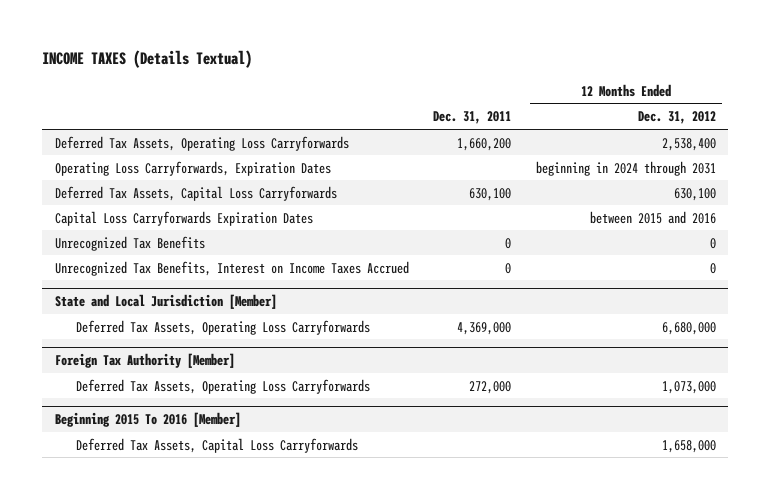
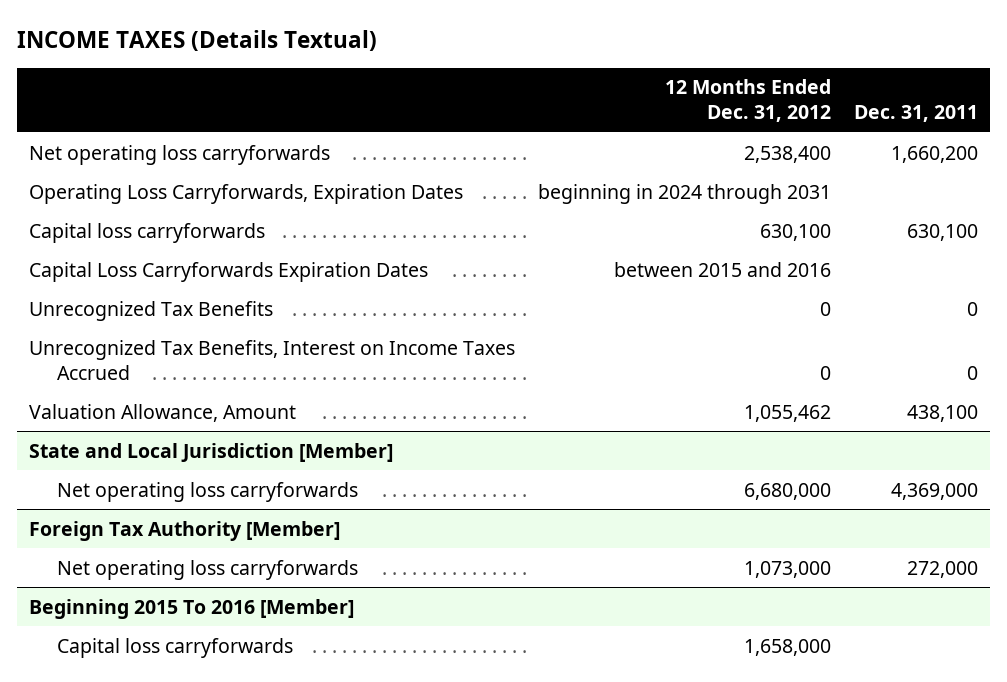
- | Dec. 31, 2011 | 12 Months Ended Dec. 31, 2012
+ | 12 Months Ended Dec. 31, 2012 | Dec. 31, 2011
- Deferred Tax Assets, Operating Loss Carryforwards | 1,660,200 | 2,538,400
+ Net operating loss carryforwards | 2,538,400 | 1,660,200
- Deferred Tax Assets, Capital Loss Carryforwards | 630,100 | 630,100
+ Capital loss carryforwards | 630,100 | 630,100
+ Valuation Allowance, Amount | 1,055,462 | 438,100
@ State and Local Jurisdiction [Member]
- Deferred Tax Assets, Operating Loss Carryforwards | 4,369,000 | 6,680,000
+ Net operating loss carryforwards | 6,680,000 | 4,369,000
@ Foreign Tax Authority [Member]
- Deferred Tax Assets, Operating Loss Carryforwards | 272,000 | 1,073,000
+ Net operating loss carryforwards | 1,073,000 | 272,000
@ Beginning 2015 To 2016 [Member]
- Deferred Tax Assets, Capital Loss Carryforwards | | 1,658,000
+ Capital loss carryforwards | 1,658,000 |

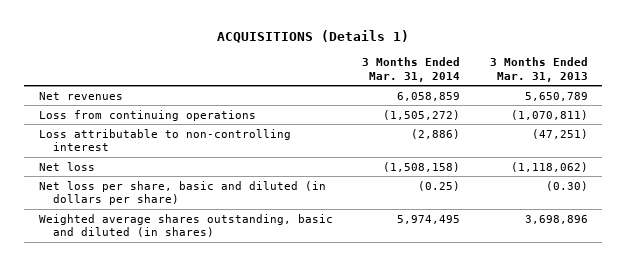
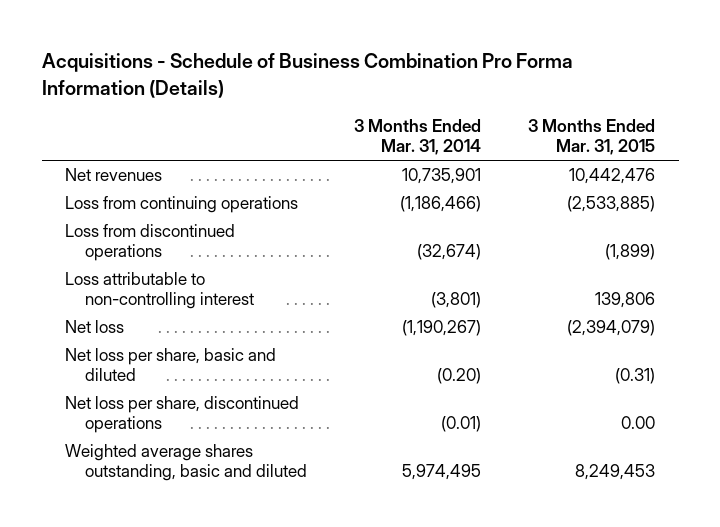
- ACQUISITIONS (Details 1)
+ Acquisitions - Schedule of Business Combination Pro Forma Information (Details)
- | 3 Months Ended Mar. 31, 2014 | 3 Months Ended Mar. 31, 2013
+ | 3 Months Ended Mar. 31, 2014 | 3 Months Ended Mar. 31, 2015
- Net revenues | 6,058,859 | 5,650,789
- Loss from continuing operations | (1,505,272) | (1,070,811)
- Loss attributable to non-controlling interest | (2,886) | (47,251)
- Net loss | (1,508,158) | (1,118,062)
- Net loss per share, basic and diluted (in dollars per share) | (0.25) | (0.30)
- Weighted average shares outstanding, basic and diluted (in shares) | 5,974,495 | 3,698,896
+ Net revenues | 10,735,901 | 10,442,476
+ Loss from continuing operations | (1,186,466) | (2,533,885)
+ Loss from discontinued operations | (32,674) | (1,899)
+ Loss attributable to non-controlling interest | (3,801) | 139,806
+ Net loss | (1,190,267) | (2,394,079)
+ Net loss per share, basic and diluted | (0.20) | (0.31)
+ Net loss per share, discontinued operations | (0.01) | 0.00
+ Weighted average shares outstanding, basic and diluted | 5,974,495 | 8,249,453

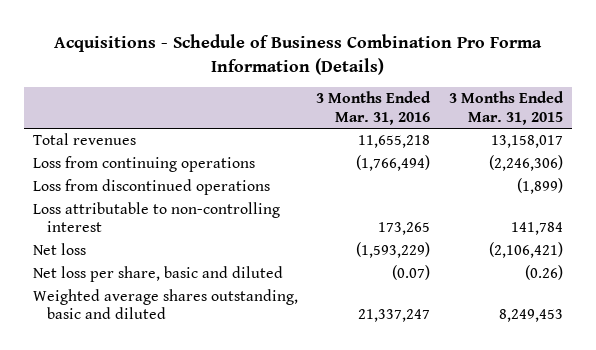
- | 3 Months Ended Mar. 31, 2014 | 3 Months Ended Mar. 31, 2015
+ | 3 Months Ended Mar. 31, 2016 | 3 Months Ended Mar. 31, 2015
- Net revenues | 10,735,901 | 10,442,476
- Loss from continuing operations | (1,186,466) | (2,533,885)
+ Total revenues | 11,655,218 | 13,158,017
+ Loss from continuing operations | (1,766,494) | (2,246,306)
- Loss attributable to non-controlling interest | (3,801) | 139,806
- Net loss | (1,190,267) | (2,394,079)
- Net loss per share, basic and diluted | (0.20) | (0.31)
- Net loss per share, discontinued operations | (0.01) | 0.00
+ Loss attributable to non-controlling interest | 173,265 | 141,784
+ Net loss | (1,593,229) | (2,106,421)
+ Net loss per share, basic and diluted | (0.07) | (0.26)

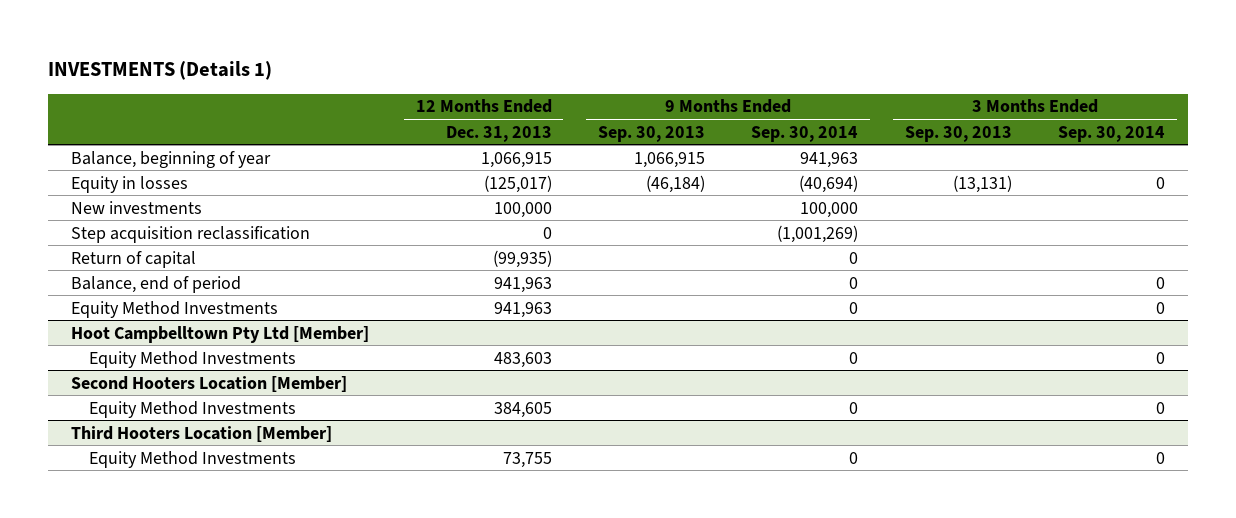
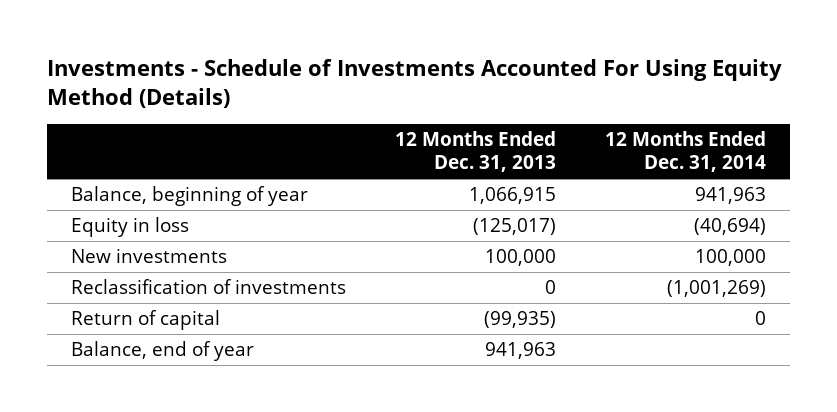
- INVESTMENTS (Details 1)
+ Investments - Schedule of Investments Accounted For Using Equity Method (Details)
- | 12 Months Ended Dec. 31, 2013 | 9 Months Ended Sep. 30, 2013 | 9 Months Ended Sep. 30, 2014 | 3 Months Ended Sep. 30, 2013 | 3 Months Ended Sep. 30, 2014
+ | 12 Months Ended Dec. 31, 2013 | 12 Months Ended Dec. 31, 2014
- Equity in losses | (125,017) | (46,184) | (40,694) | (13,131) | 0
+ Equity in loss | (125,017) | (40,694)
- Step acquisition reclassification | 0 | | (1,001,269) | |
+ Reclassification of investments | 0 | (1,001,269)
- Balance, end of period | 941,963 | | 0 | | 0
- Equity Method Investments | 941,963 | | 0 | | 0
- Hoot Campbelltown Pty Ltd [Member]
- Equity Method Investments | 483,603 | | 0 | | 0
- Second Hooters Location [Member]
- Equity Method Investments | 384,605 | | 0 | | 0
- Third Hooters Location [Member]
- Equity Method Investments | 73,755 | | 0 | | 0
+ Balance, end of year | 941,963 |

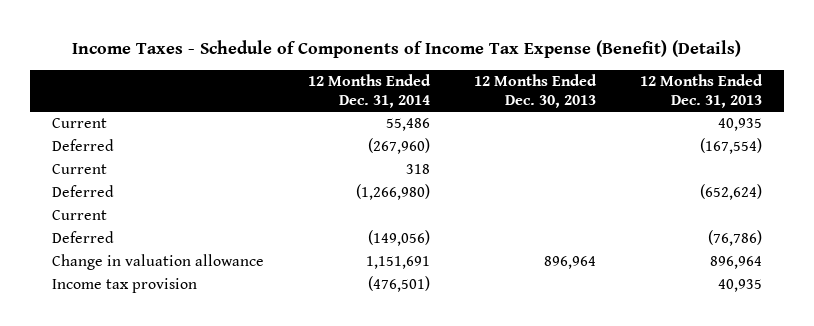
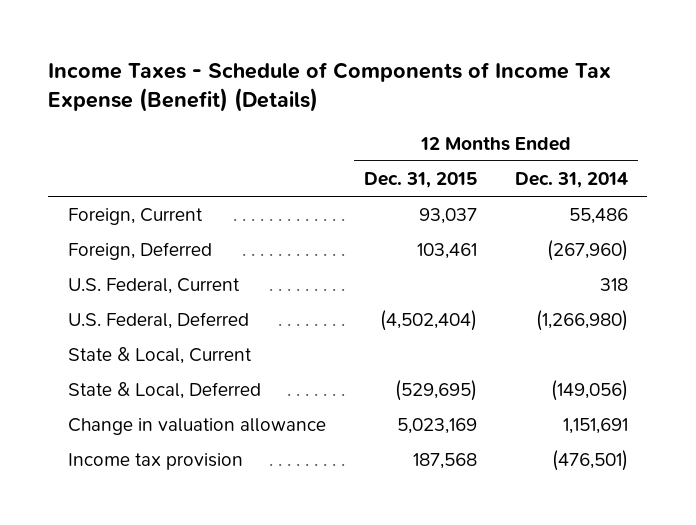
- | 12 Months Ended Dec. 31, 2014 | 12 Months Ended Dec. 30, 2013 | 12 Months Ended Dec. 31, 2013
+ | 12 Months Ended Dec. 31, 2015 | 12 Months Ended Dec. 31, 2014
- Current | 55,486 | | 40,935
- Deferred | (267,960) | | (167,554)
- Current | 318 | |
- Deferred | (1,266,980) | | (652,624)
- Current
- Deferred | (149,056) | | (76,786)
+ Foreign, Current | 93,037 | 55,486
+ Foreign, Deferred | 103,461 | (267,960)
+ U.S. Federal, Current | | 318
+ U.S. Federal, Deferred | (4,502,404) | (1,266,980)
+ State & Local, Current
+ State & Local, Deferred | (529,695) | (149,056)

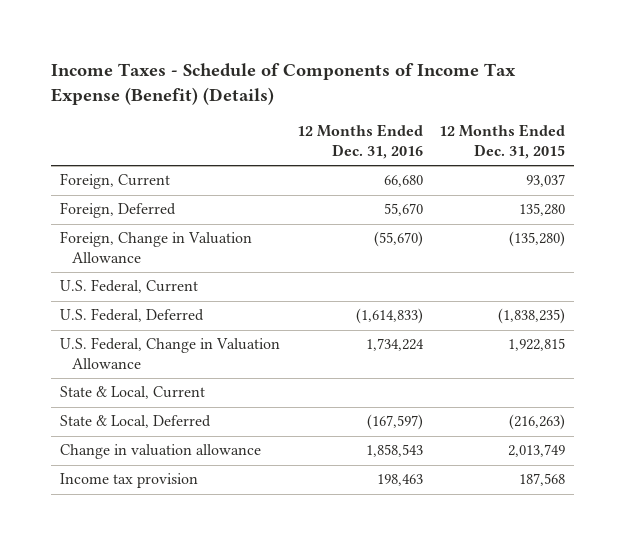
- | 12 Months Ended Dec. 31, 2015 | 12 Months Ended Dec. 31, 2014
+ | 12 Months Ended Dec. 31, 2016 | 12 Months Ended Dec. 31, 2015
- Foreign, Deferred | 103,461 | (267,960)
+ Foreign, Deferred | 55,670 | 135,280
+ Foreign, Change in Valuation Allowance | (55,670) | (135,280)
- U.S. Federal, Deferred | (4,502,404) | (1,266,980)
+ U.S. Federal, Deferred | (1,614,833) | (1,838,235)
+ U.S. Federal, Change in Valuation Allowance | 1,734,224 | 1,922,815
- State & Local, Deferred | (529,695) | (149,056)
- Change in valuation allowance | 5,023,169 | 1,151,691
+ State & Local, Deferred | (167,597) | (216,263)
+ Change in valuation allowance | 1,858,543 | 2,013,749

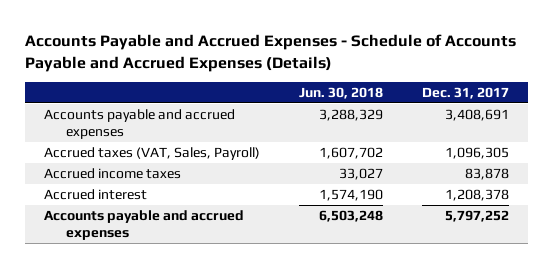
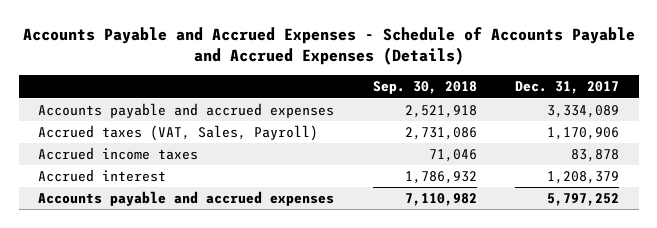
- | Jun. 30, 2018 | Dec. 31, 2017
+ | Sep. 30, 2018 | Dec. 31, 2017
- Accounts payable and accrued expenses | 3,288,329 | 3,408,691
- Accrued taxes (VAT, Sales, Payroll) | 1,607,702 | 1,096,305
+ Accounts payable and accrued expenses | 2,521,918 | 3,334,089
+ Accrued taxes (VAT, Sales, Payroll) | 2,731,086 | 1,170,906
- Accrued interest | 1,574,190 | 1,208,378
+ Accrued interest | 1,786,932 | 1,208,379

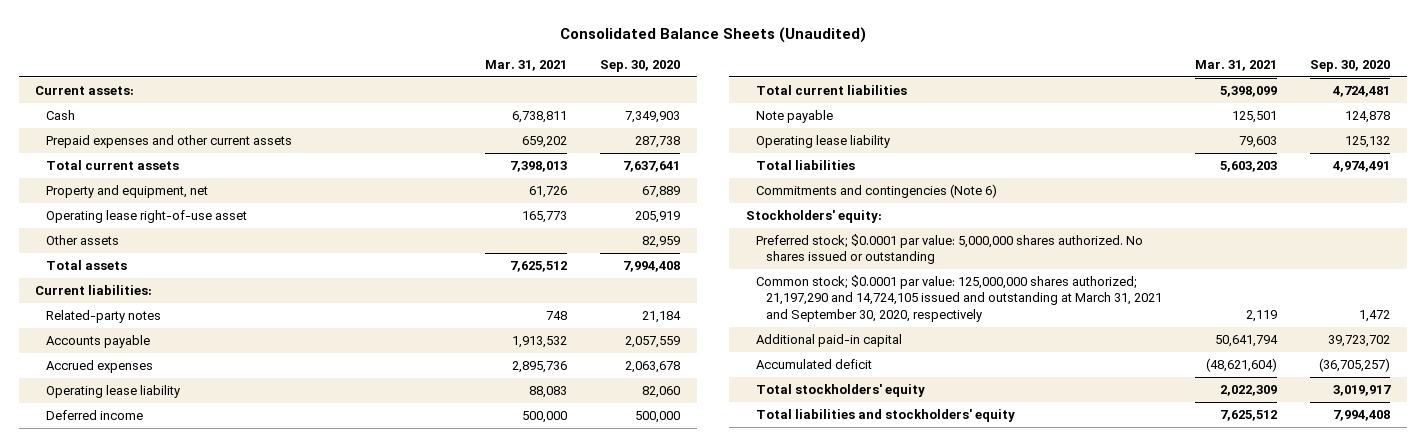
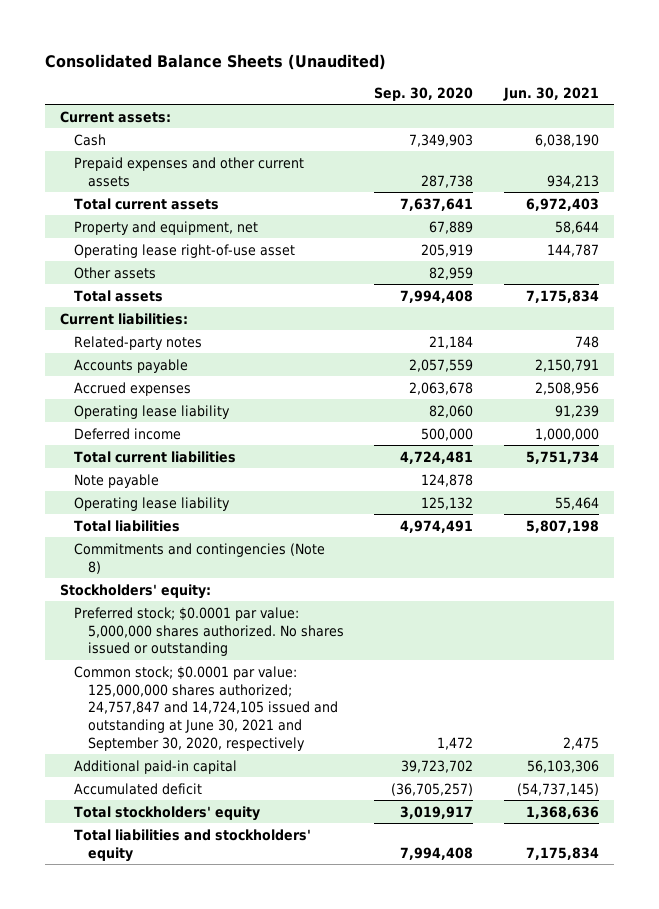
- | Mar. 31, 2021 | Sep. 30, 2020
+ | Sep. 30, 2020 | Jun. 30, 2021
- Commitments and contingencies (Note 6)
+ Commitments and contingencies (Note 8)
- Common stock; $0.0001 par value: 125,000,000 shares authorized; 21,197,290 and 14,724,105 issued and outstanding at March 31, 2021 and September 30, 2020, respectively | 2,119 | 1,472
+ Common stock; $0.0001 par value: 125,000,000 shares authorized; 24,757,847 and 14,724,105 issued and outstanding at June 30, 2021 and September 30, 2020, respectively | 1,472 | 2,475

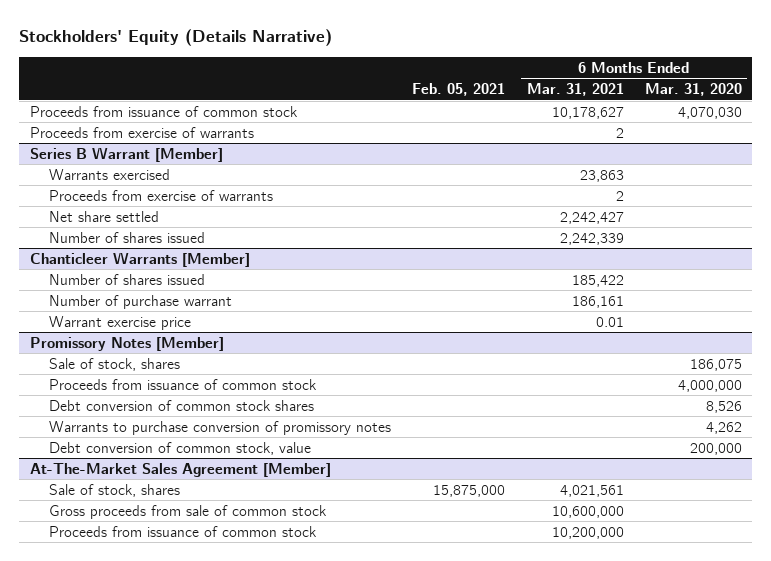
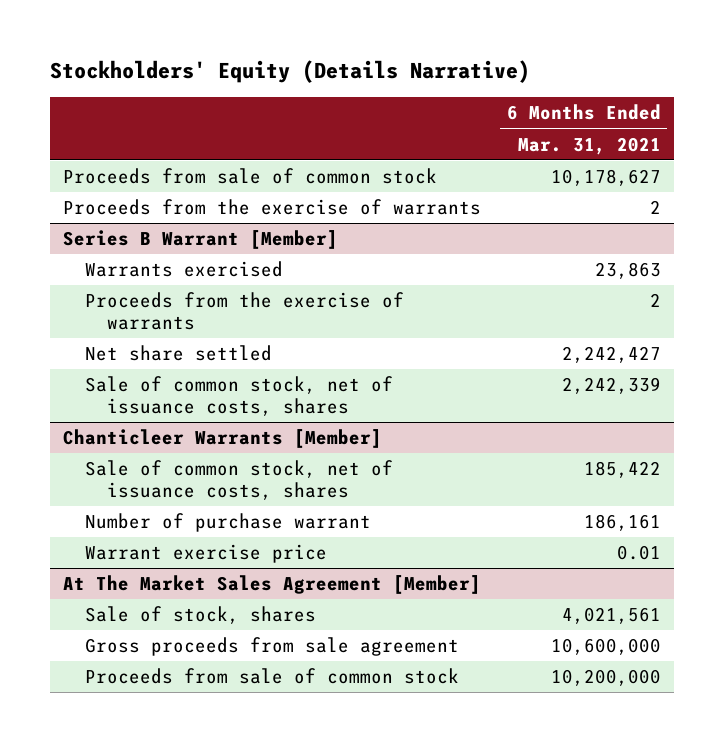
- | Feb. 05, 2021 | 6 Months Ended Mar. 31, 2021 | 6 Months Ended Mar. 31, 2020
+ | 6 Months Ended Mar. 31, 2021
- Proceeds from issuance of common stock | | 10,178,627 | 4,070,030
- Proceeds from exercise of warrants | | 2 |
+ Proceeds from sale of common stock | 10,178,627
+ Proceeds from the exercise of warrants | 2
@ Series B Warrant [Member]
- Proceeds from exercise of warrants | | 2 |
+ Proceeds from the exercise of warrants | 2
- Number of shares issued | | 2,242,339 |
+ Sale of common stock, net of issuance costs, shares | 2,242,339
@ Chanticleer Warrants [Member]
- Number of shares issued | | 185,422 |
+ Sale of common stock, net of issuance costs, shares | 185,422
- Promissory Notes [Member]
- Sale of stock, shares | | | 186,075
- Proceeds from issuance of common stock | | | 4,000,000
- Debt conversion of common stock shares | | | 8,526
- Warrants to purchase conversion of promissory notes | | | 4,262
- Debt conversion of common stock, value | | | 200,000
- At-The-Market Sales Agreement [Member]
+ At The Market Sales Agreement [Member]
- Gross proceeds from sale of common stock | | 10,600,000 |
- Proceeds from issuance of common stock | | 10,200,000 |
+ Gross proceeds from sale agreement | 10,600,000
+ Proceeds from sale of common stock | 10,200,000

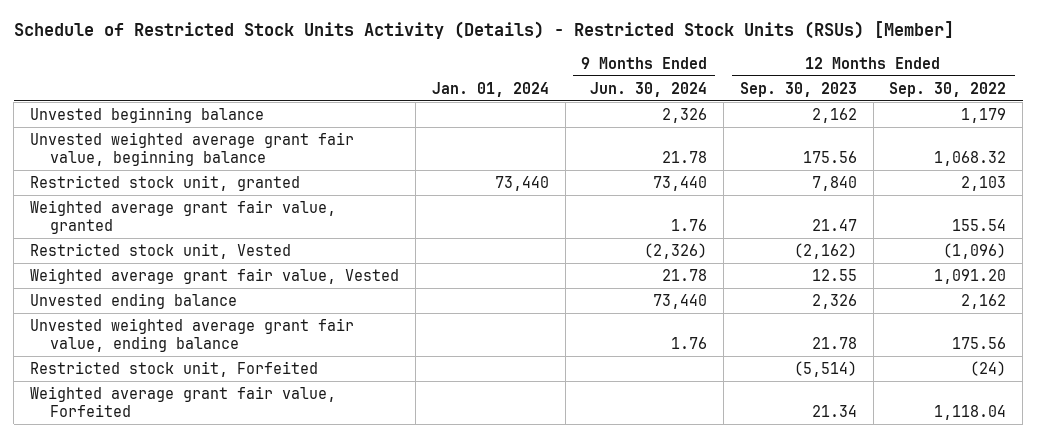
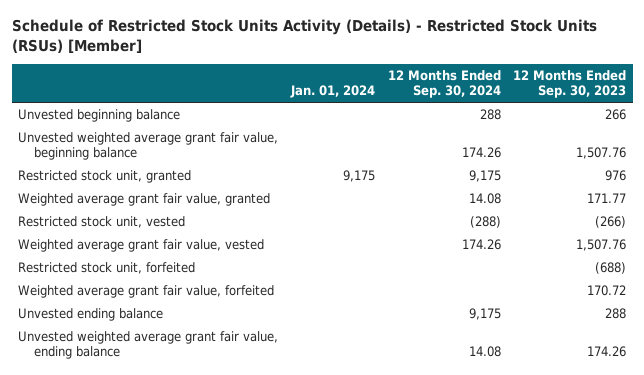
- | Jan. 01, 2024 | 9 Months Ended Jun. 30, 2024 | 12 Months Ended Sep. 30, 2023 | 12 Months Ended Sep. 30, 2022
+ | Jan. 01, 2024 | 12 Months Ended Sep. 30, 2024 | 12 Months Ended Sep. 30, 2023
- Unvested beginning balance | | 2,326 | 2,162 | 1,179
- Unvested weighted average grant fair value, beginning balance | | 21.78 | 175.56 | 1,068.32
- Restricted stock unit, granted | 73,440 | 73,440 | 7,840 | 2,103
- Weighted average grant fair value, granted | | 1.76 | 21.47 | 155.54
- Restricted stock unit, Vested | | (2,326) | (2,162) | (1,096)
- Weighted average grant fair value, Vested | | 21.78 | 12.55 | 1,091.20
- Unvested ending balance | | 73,440 | 2,326 | 2,162
- Unvested weighted average grant fair value, ending balance | | 1.76 | 21.78 | 175.56
- Restricted stock unit, Forfeited | | | (5,514) | (24)
- Weighted average grant fair value, Forfeited | | | 21.34 | 1,118.04
+ Unvested beginning balance | | 288 | 266
+ Unvested weighted average grant fair value, beginning balance | | 174.26 | 1,507.76
+ Restricted stock unit, granted | 9,175 | 9,175 | 976
+ Weighted average grant fair value, granted | | 14.08 | 171.77
+ Restricted stock unit, vested | | (288) | (266)
+ Weighted average grant fair value, vested | | 174.26 | 1,507.76
+ Restricted stock unit, forfeited | | | (688)
+ Weighted average grant fair value, forfeited | | | 170.72
+ Unvested ending balance | | 9,175 | 288
+ Unvested weighted average grant fair value, ending balance | | 14.08 | 174.26

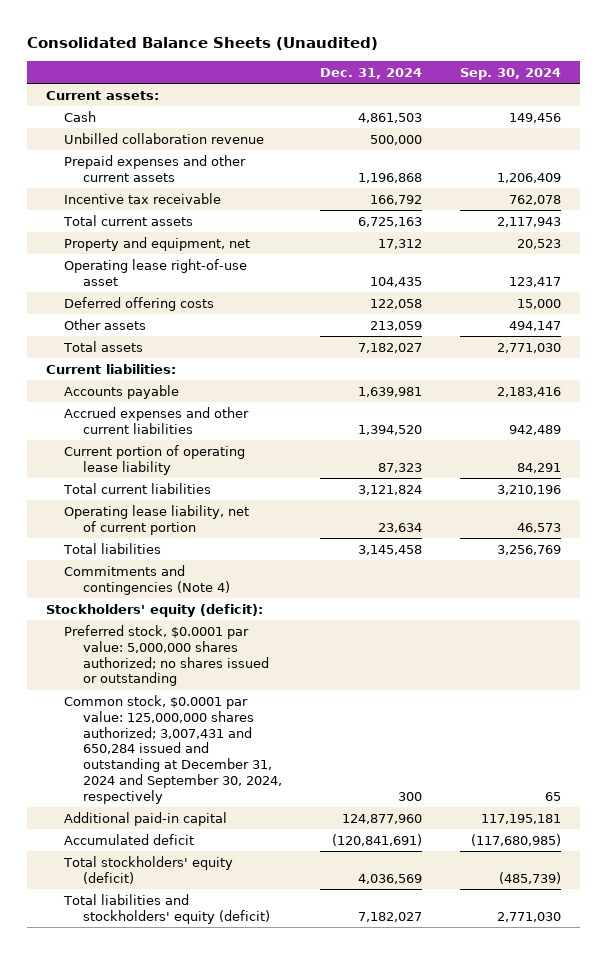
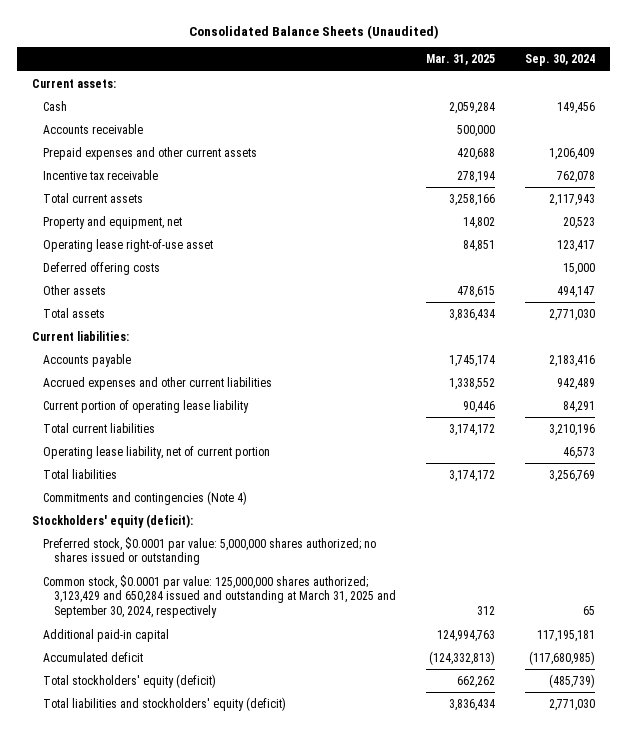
- | Dec. 31, 2024 | Sep. 30, 2024
+ | Mar. 31, 2025 | Sep. 30, 2024
- Unbilled collaboration revenue | 500,000 |
+ Accounts receivable | 500,000 |
- Common stock, $0.0001 par value: 125,000,000 shares authorized; 3,007,431 and 650,284 issued and outstanding at December 31, 2024 and September 30, 2024, respectively | 300 | 65
+ Common stock, $0.0001 par value: 125,000,000 shares authorized; 3,123,429 and 650,284 issued and outstanding at March 31, 2025 and September 30, 2024, respectively | 312 | 65

